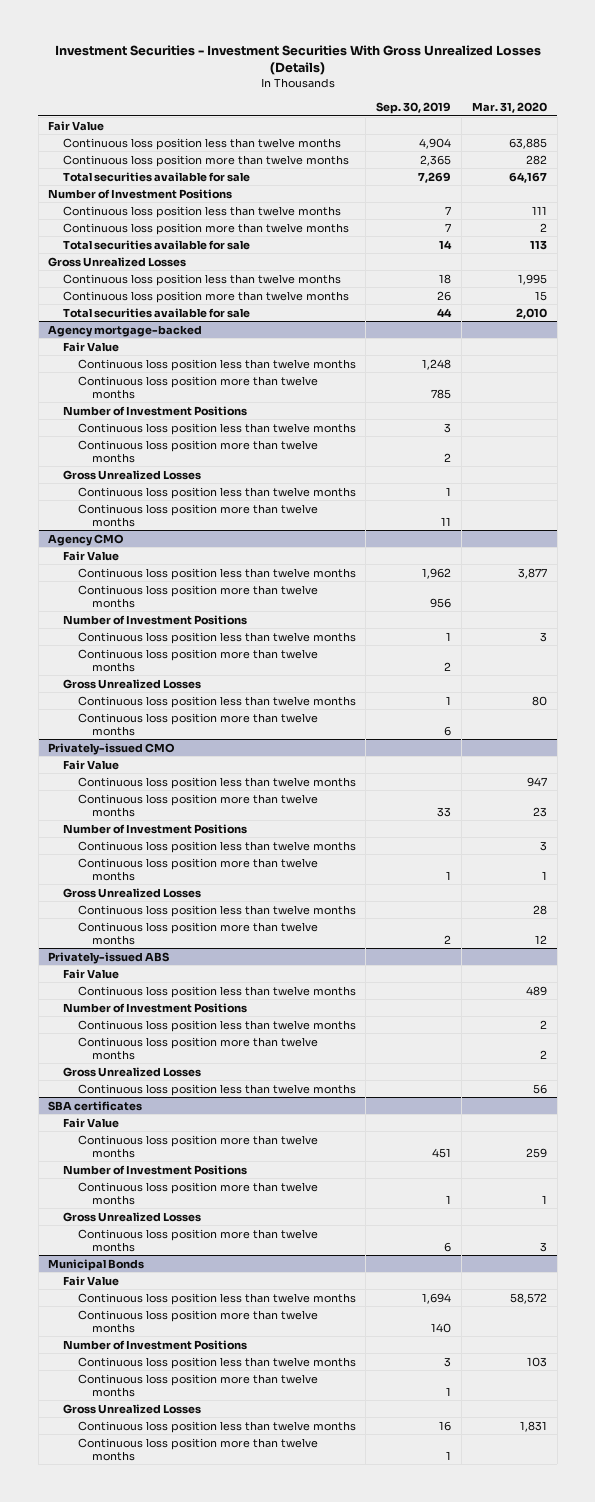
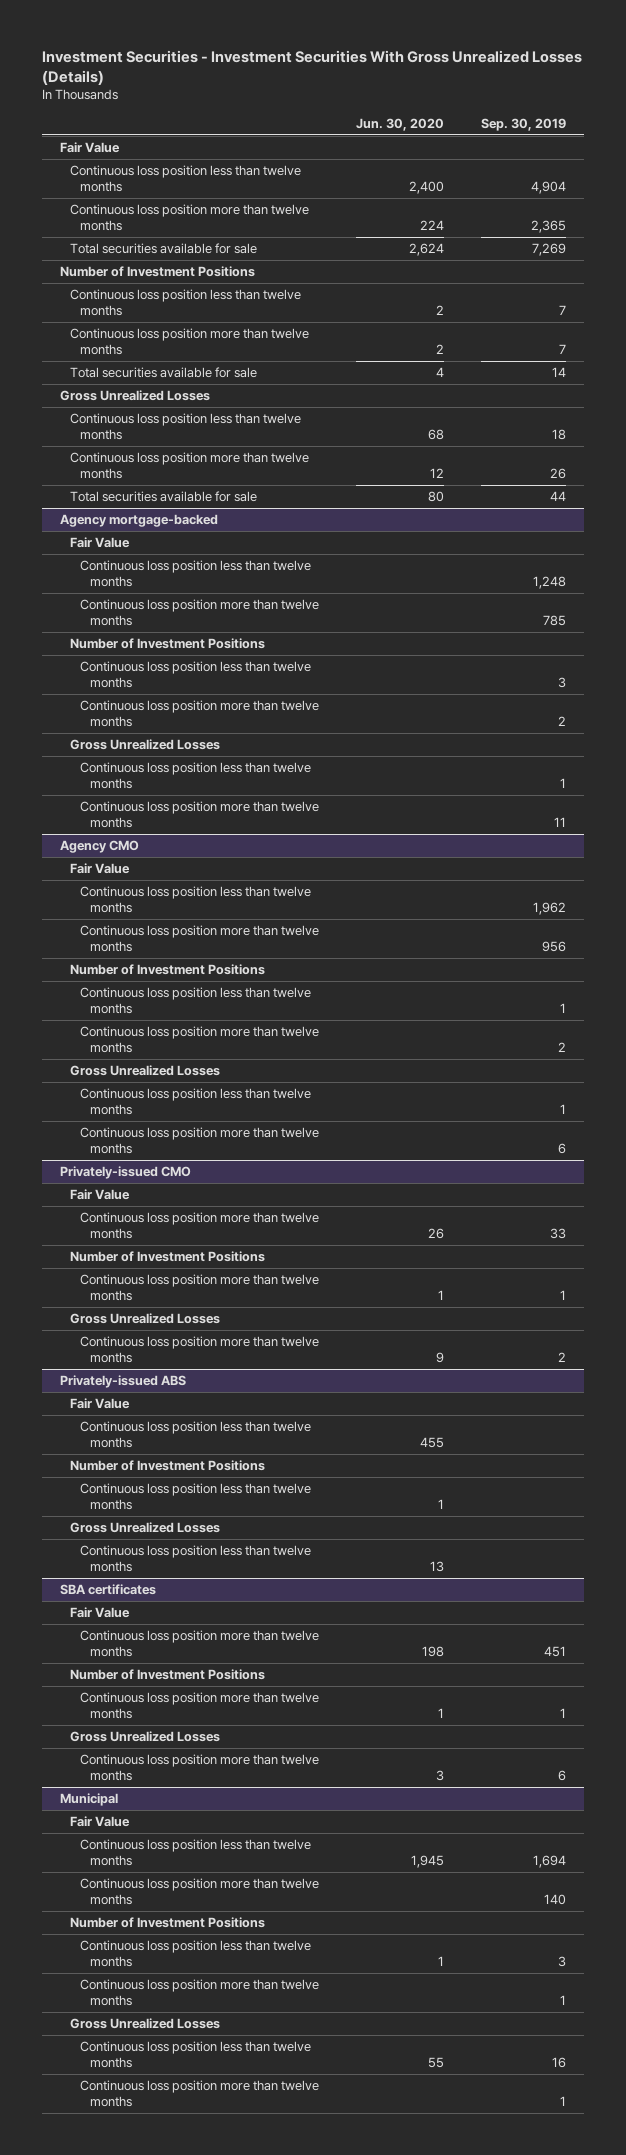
- | Sep. 30, 2019 | Mar. 31, 2020
+ | Jun. 30, 2020 | Sep. 30, 2019
@ Privately-issued CMO
- Continuous loss position less than twelve months | | 947
- Continuous loss position less than twelve months | | 3
- Continuous loss position less than twelve months | | 28
@ Privately-issued ABS
- Continuous loss position more than twelve months | | 2
- Municipal Bonds
+ Municipal

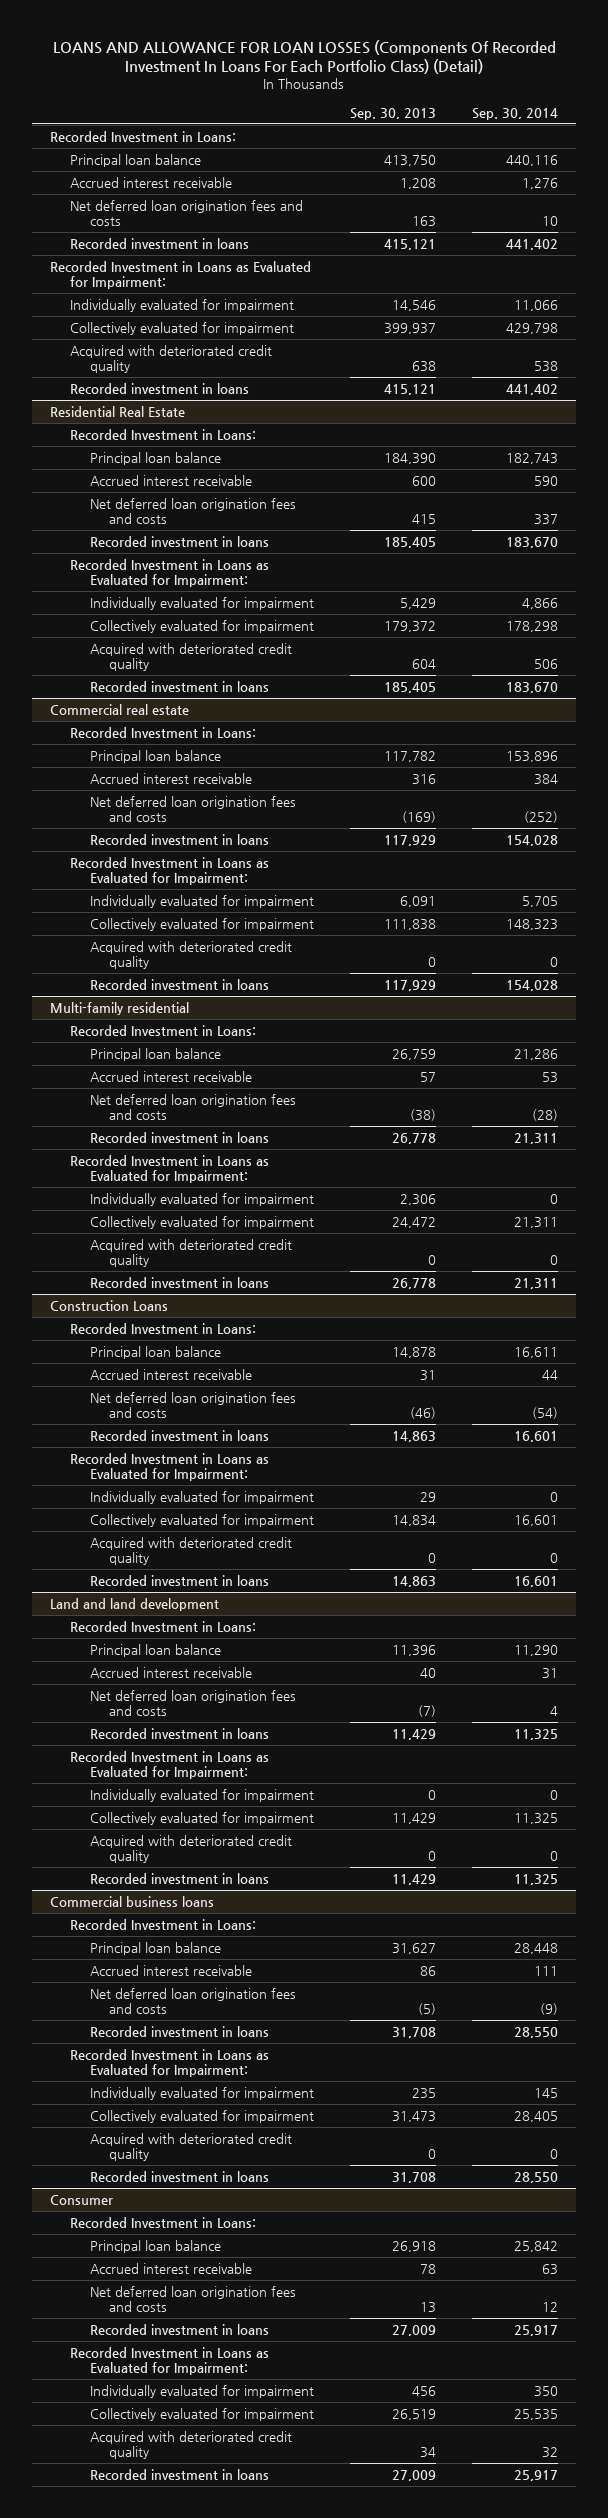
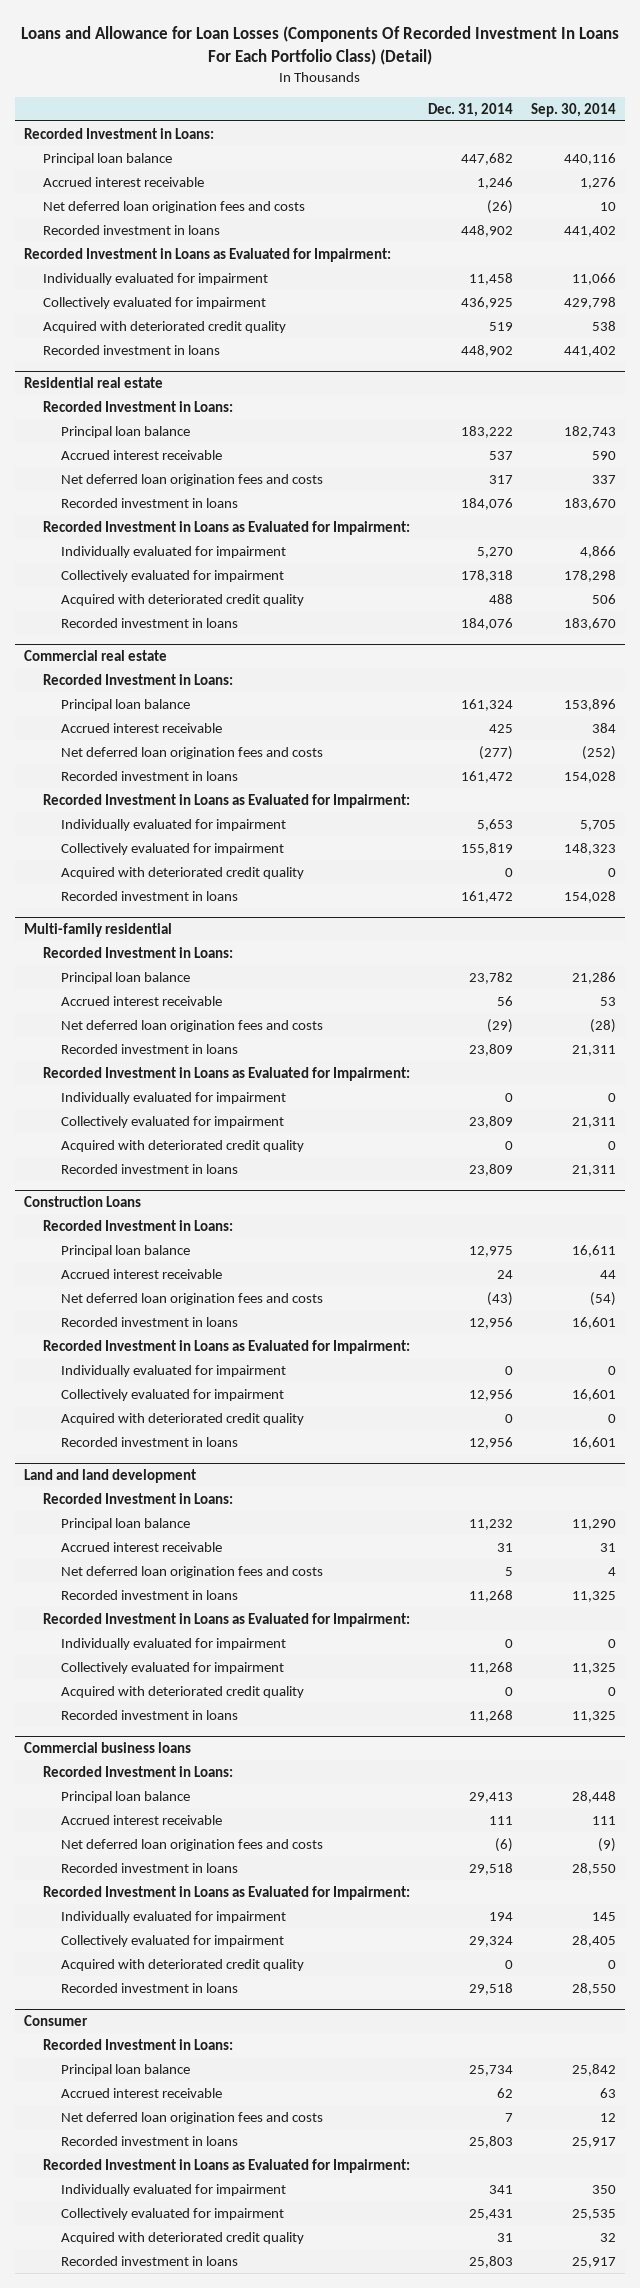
- LOANS AND ALLOWANCE FOR LOAN LOSSES (Components Of Recorded Investment In Loans For Each Portfolio Class) (Detail)
+ Loans and Allowance for Loan Losses (Components Of Recorded Investment In Loans For Each Portfolio Class) (Detail)
- | Sep. 30, 2013 | Sep. 30, 2014
+ | Dec. 31, 2014 | Sep. 30, 2014
- Residential Real Estate
+ Residential real estate

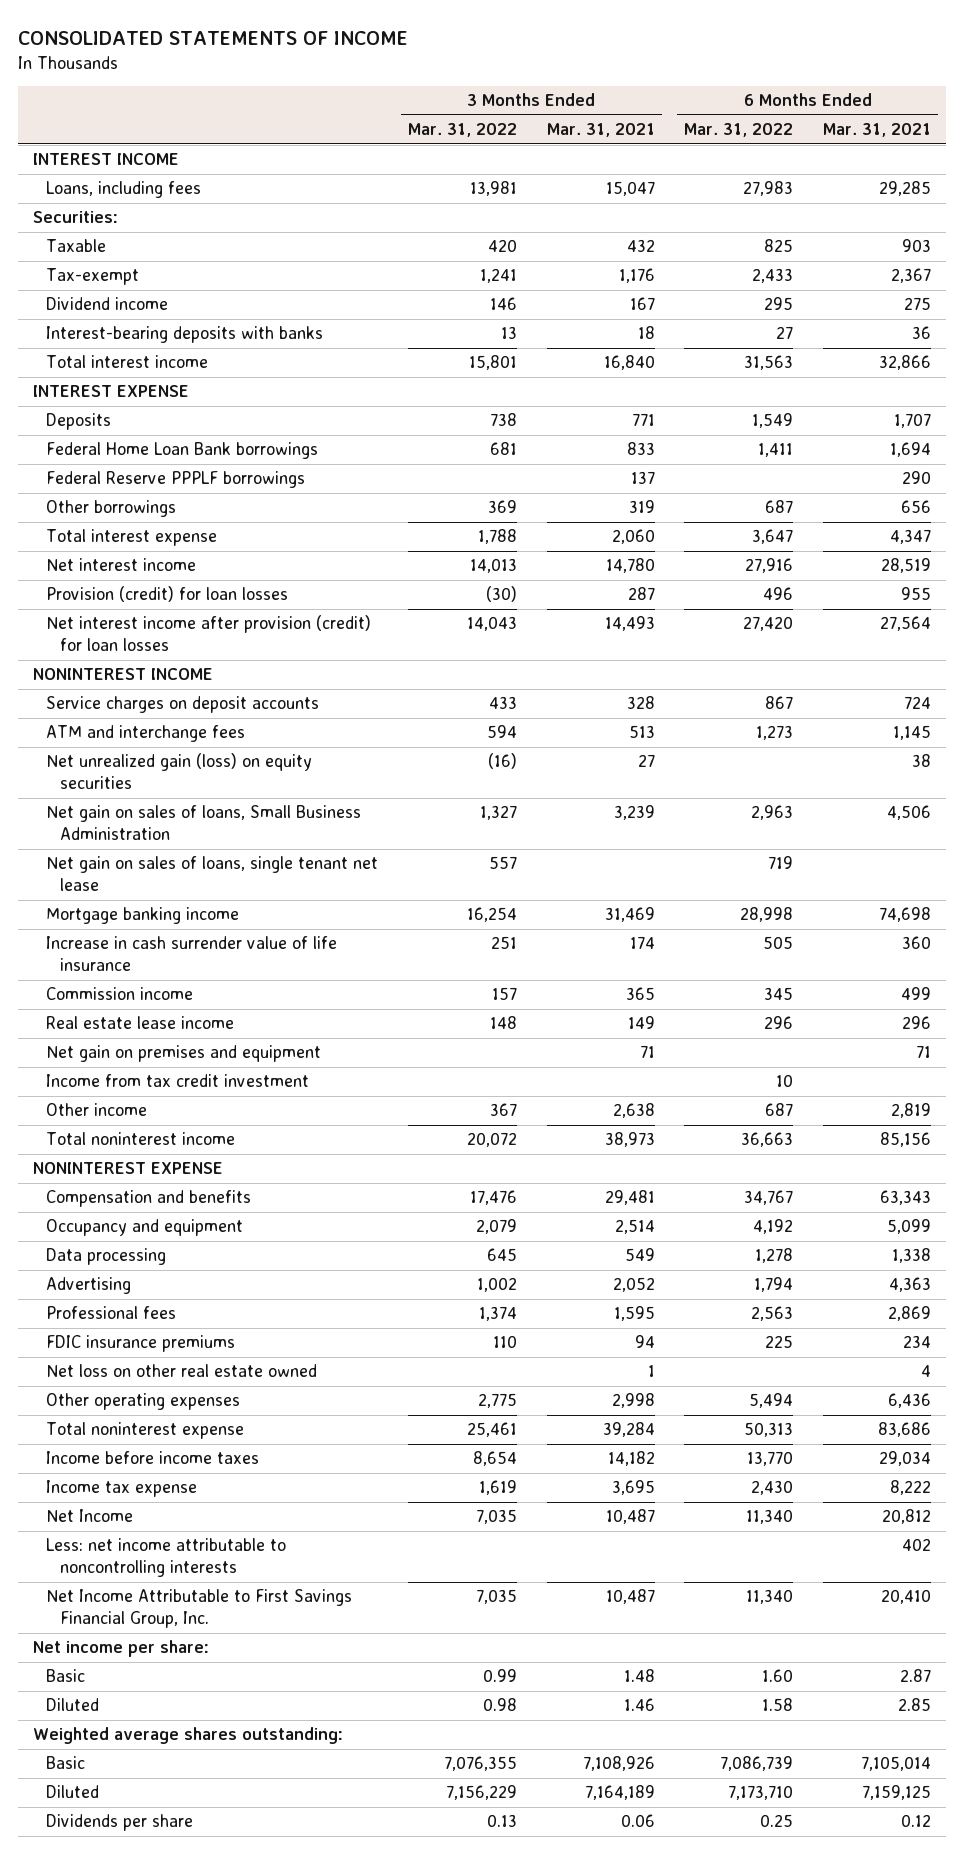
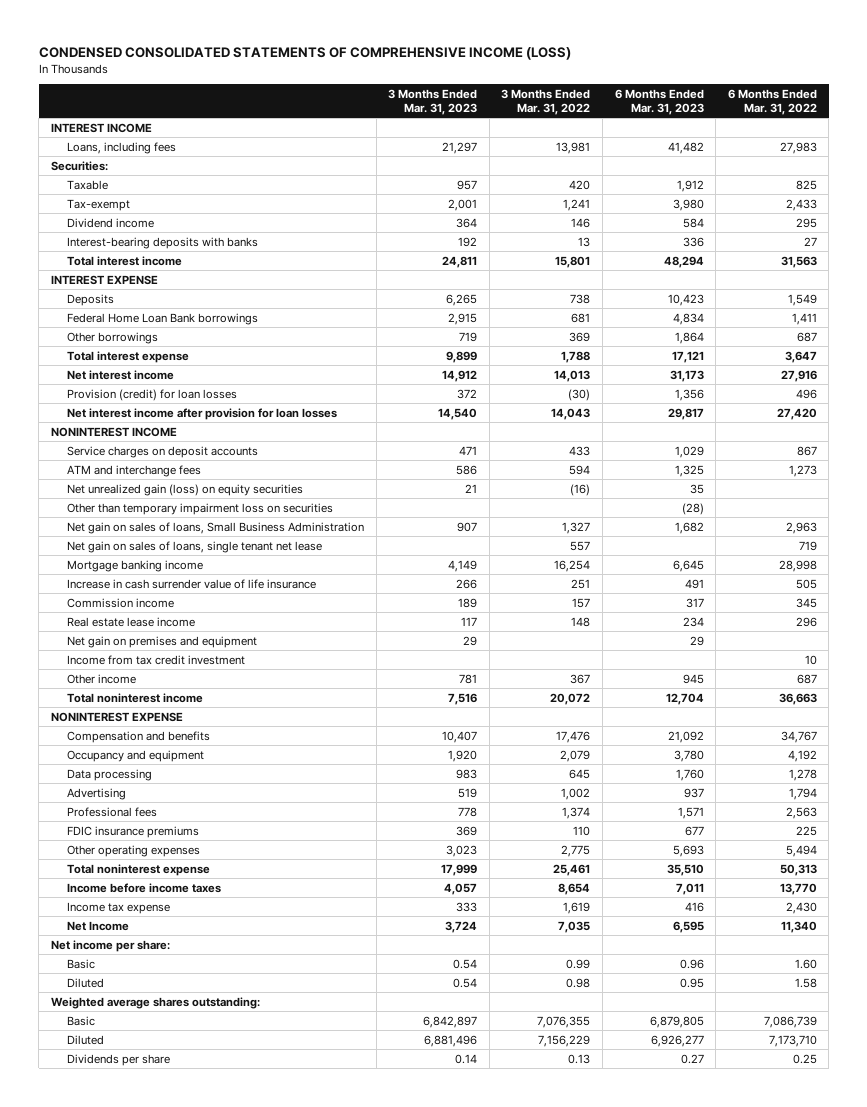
- CONSOLIDATED STATEMENTS OF INCOME
+ CONDENSED CONSOLIDATED STATEMENTS OF COMPREHENSIVE INCOME (LOSS)
- | 3 Months Ended Mar. 31, 2022 | 3 Months Ended Mar. 31, 2021 | 6 Months Ended Mar. 31, 2022 | 6 Months Ended Mar. 31, 2021
+ | 3 Months Ended Mar. 31, 2023 | 3 Months Ended Mar. 31, 2022 | 6 Months Ended Mar. 31, 2023 | 6 Months Ended Mar. 31, 2022
- Federal Reserve PPPLF borrowings | | 137 | | 290
- Net interest income after provision (credit) for loan losses | 14,043 | 14,493 | 27,420 | 27,564
+ Net interest income after provision for loan losses | 14,540 | 14,043 | 29,817 | 27,420
+ Other than temporary impairment loss on securities | | | (28) |
- Net loss on other real estate owned | | 1 | | 4
- Less: net income attributable to noncontrolling interests | | | | 402
- Net Income Attributable to First Savings Financial Group, Inc. | 7,035 | 10,487 | 11,340 | 20,410

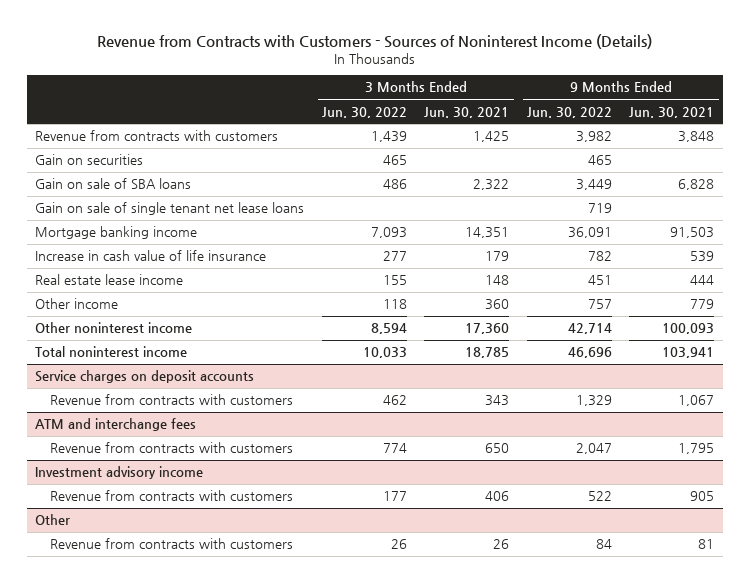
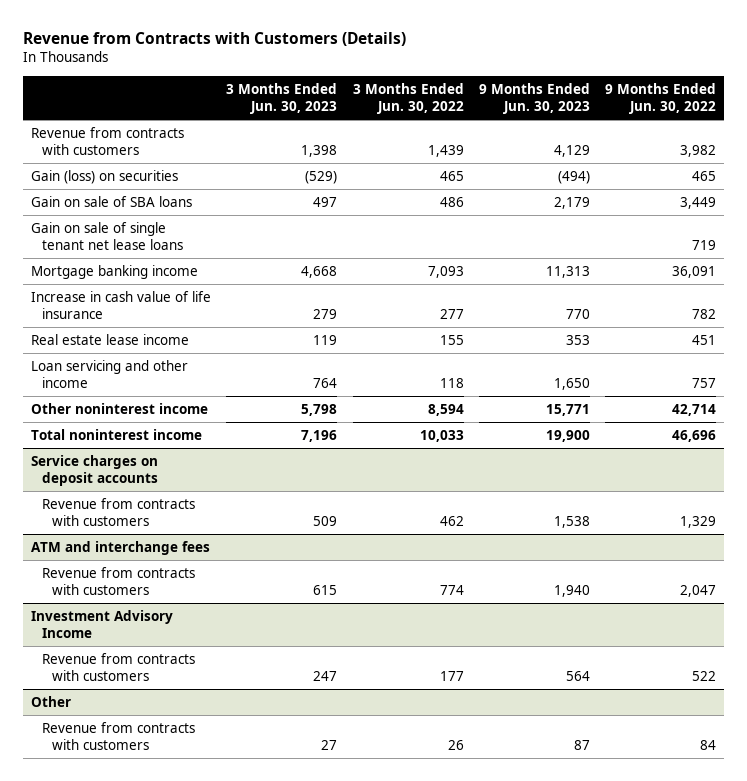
- Revenue from Contracts with Customers - Sources of Noninterest Income (Details)
+ Revenue from Contracts with Customers (Details)
- | 3 Months Ended Jun. 30, 2022 | 3 Months Ended Jun. 30, 2021 | 9 Months Ended Jun. 30, 2022 | 9 Months Ended Jun. 30, 2021
+ | 3 Months Ended Jun. 30, 2023 | 3 Months Ended Jun. 30, 2022 | 9 Months Ended Jun. 30, 2023 | 9 Months Ended Jun. 30, 2022
- Gain on securities | 465 | | 465 |
+ Gain (loss) on securities | (529) | 465 | (494) | 465
- Other income | 118 | 360 | 757 | 779
+ Loan servicing and other income | 764 | 118 | 1,650 | 757
- Investment advisory income
+ Investment Advisory Income

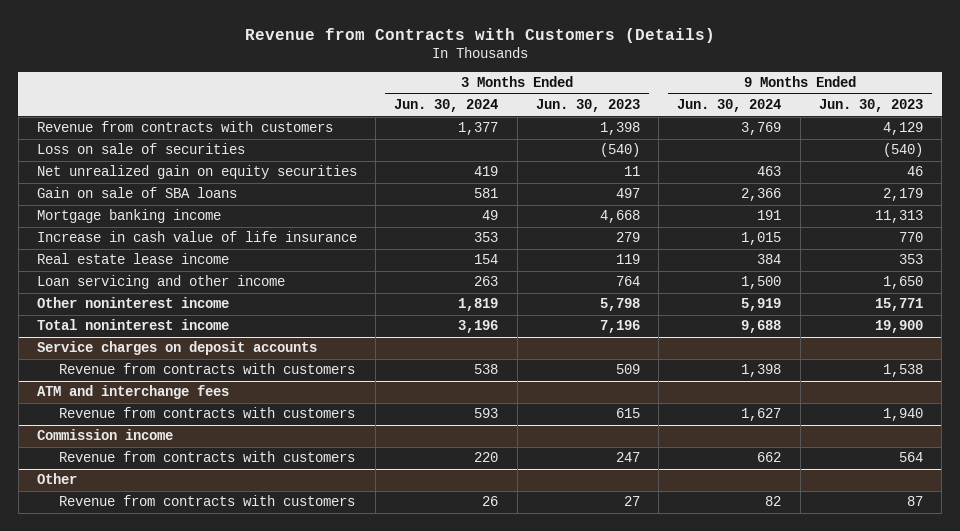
- | 3 Months Ended Jun. 30, 2023 | 3 Months Ended Jun. 30, 2022 | 9 Months Ended Jun. 30, 2023 | 9 Months Ended Jun. 30, 2022
+ | 3 Months Ended Jun. 30, 2024 | 3 Months Ended Jun. 30, 2023 | 9 Months Ended Jun. 30, 2024 | 9 Months Ended Jun. 30, 2023
- Gain (loss) on securities | (529) | 465 | (494) | 465
+ Loss on sale of securities | | (540) | | (540)
+ Net unrealized gain on equity securities | 419 | 11 | 463 | 46
- Gain on sale of single tenant net lease loans | | | | 719
- Investment Advisory Income
+ Commission income

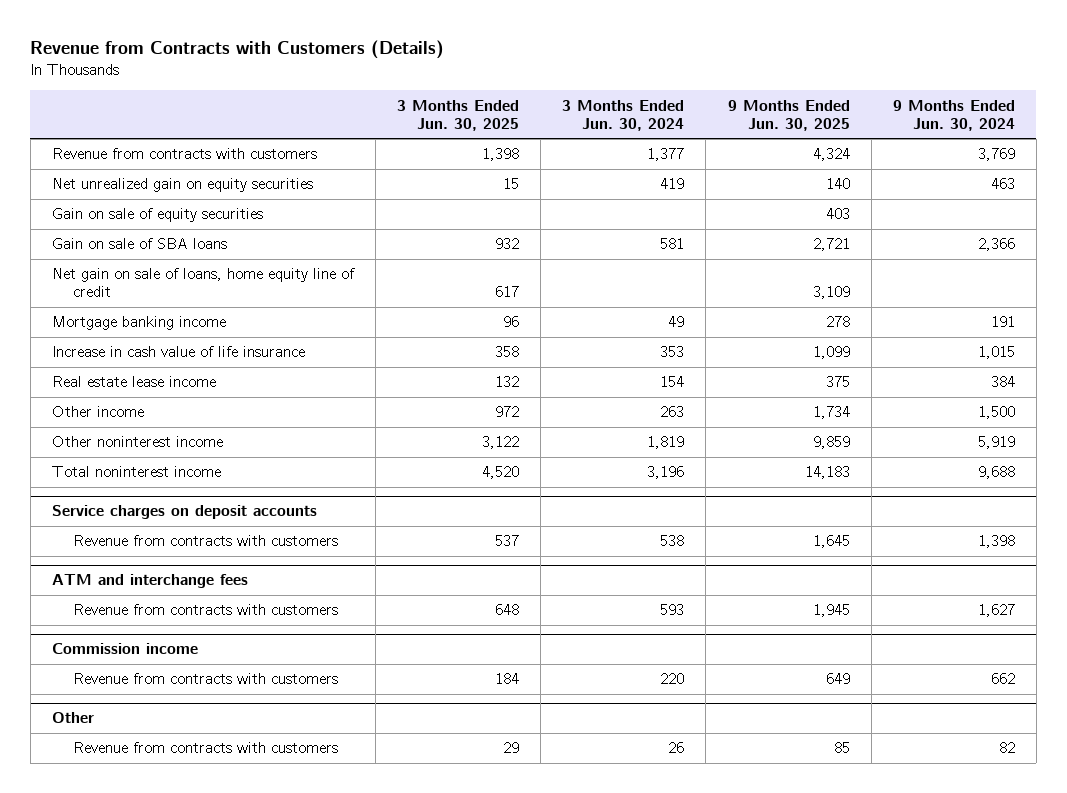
- | 3 Months Ended Jun. 30, 2024 | 3 Months Ended Jun. 30, 2023 | 9 Months Ended Jun. 30, 2024 | 9 Months Ended Jun. 30, 2023
+ | 3 Months Ended Jun. 30, 2025 | 3 Months Ended Jun. 30, 2024 | 9 Months Ended Jun. 30, 2025 | 9 Months Ended Jun. 30, 2024
- Loss on sale of securities | | (540) | | (540)
+ Gain on sale of equity securities | | | 403 |
+ Net gain on sale of loans, home equity line of credit | 617 | | 3,109 |
- Loan servicing and other income | 263 | 764 | 1,500 | 1,650
+ Other income | 972 | 263 | 1,734 | 1,500

